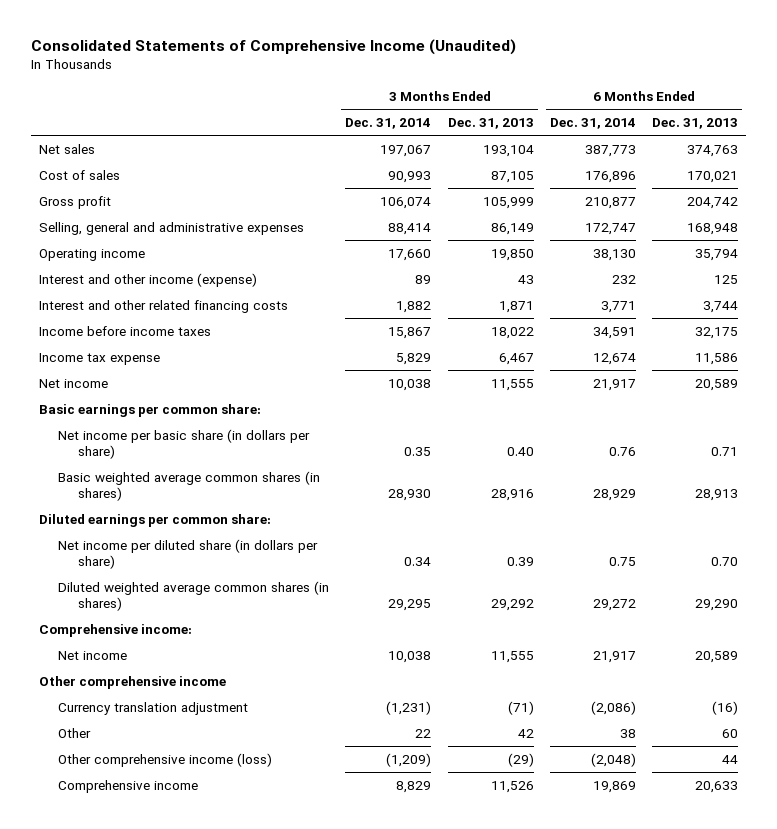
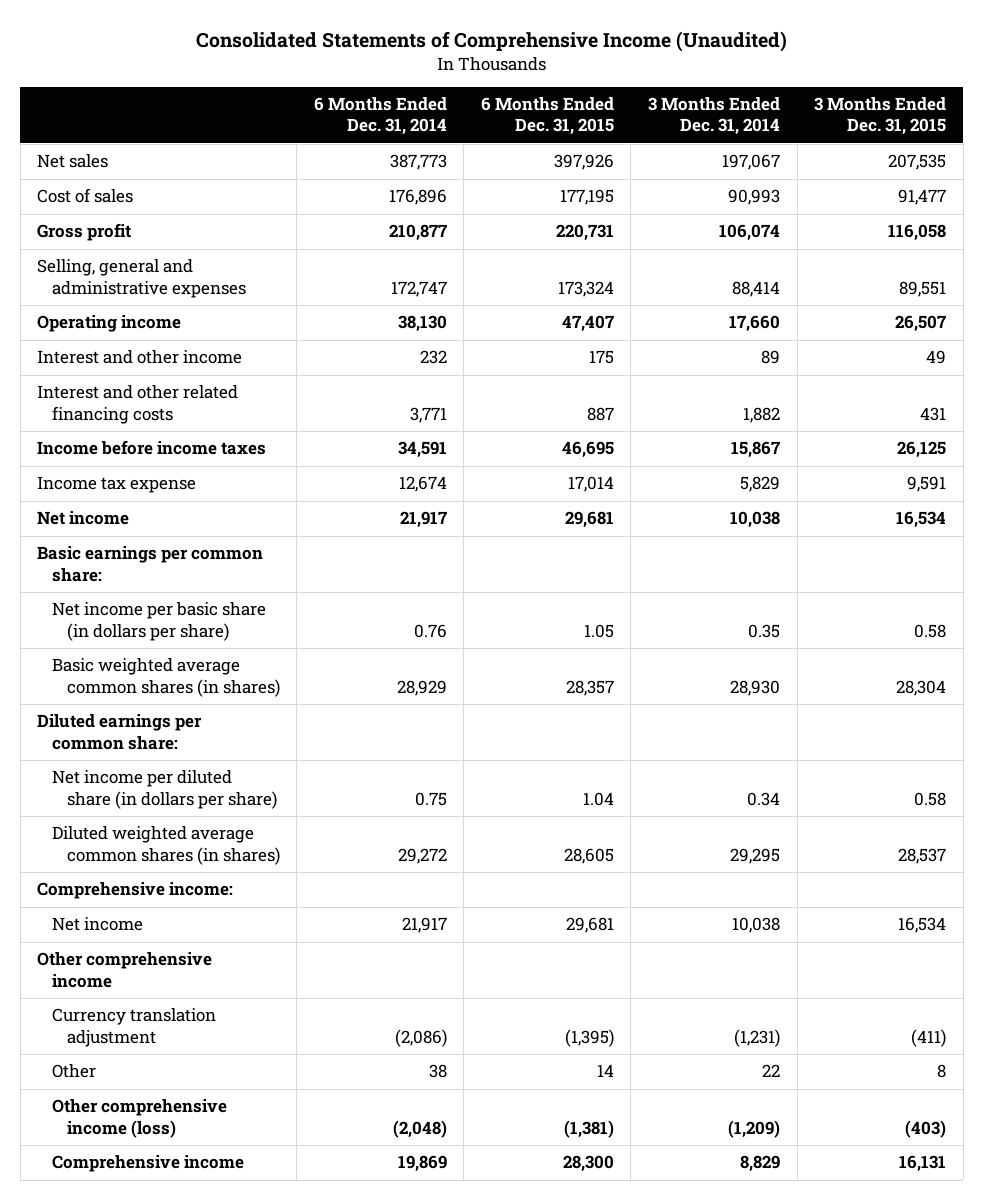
- | 3 Months Ended Dec. 31, 2014 | 3 Months Ended Dec. 31, 2013 | 6 Months Ended Dec. 31, 2014 | 6 Months Ended Dec. 31, 2013
+ | 6 Months Ended Dec. 31, 2014 | 6 Months Ended Dec. 31, 2015 | 3 Months Ended Dec. 31, 2014 | 3 Months Ended Dec. 31, 2015
- Interest and other income (expense) | 89 | 43 | 232 | 125
+ Interest and other income | 232 | 175 | 89 | 49

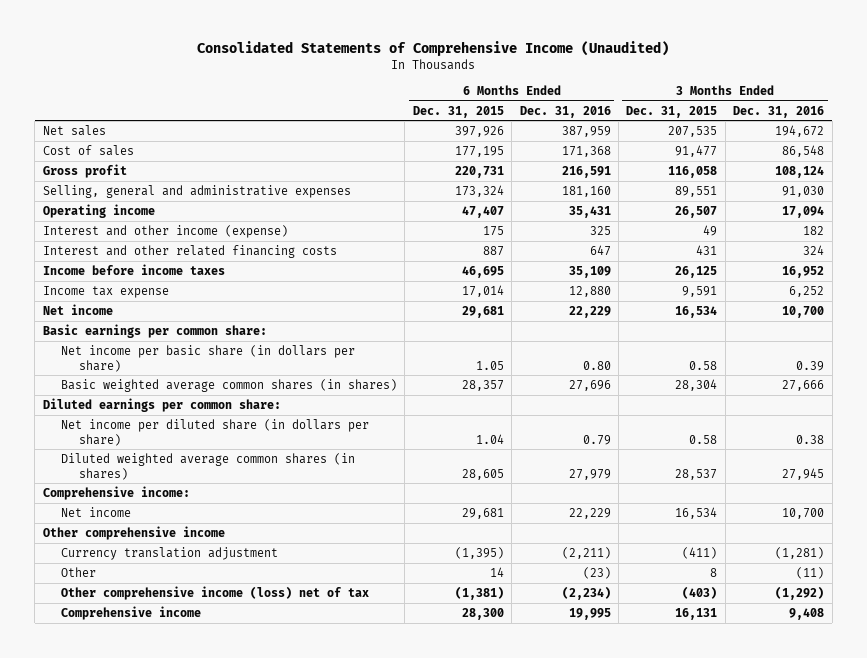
- | 6 Months Ended Dec. 31, 2014 | 6 Months Ended Dec. 31, 2015 | 3 Months Ended Dec. 31, 2014 | 3 Months Ended Dec. 31, 2015
+ | 6 Months Ended Dec. 31, 2015 | 6 Months Ended Dec. 31, 2016 | 3 Months Ended Dec. 31, 2015 | 3 Months Ended Dec. 31, 2016
- Interest and other income | 232 | 175 | 89 | 49
+ Interest and other income (expense) | 175 | 325 | 49 | 182
- Other comprehensive income (loss) | (2,048) | (1,381) | (1,209) | (403)
+ Other comprehensive income (loss) net of tax | (1,381) | (2,234) | (403) | (1,292)

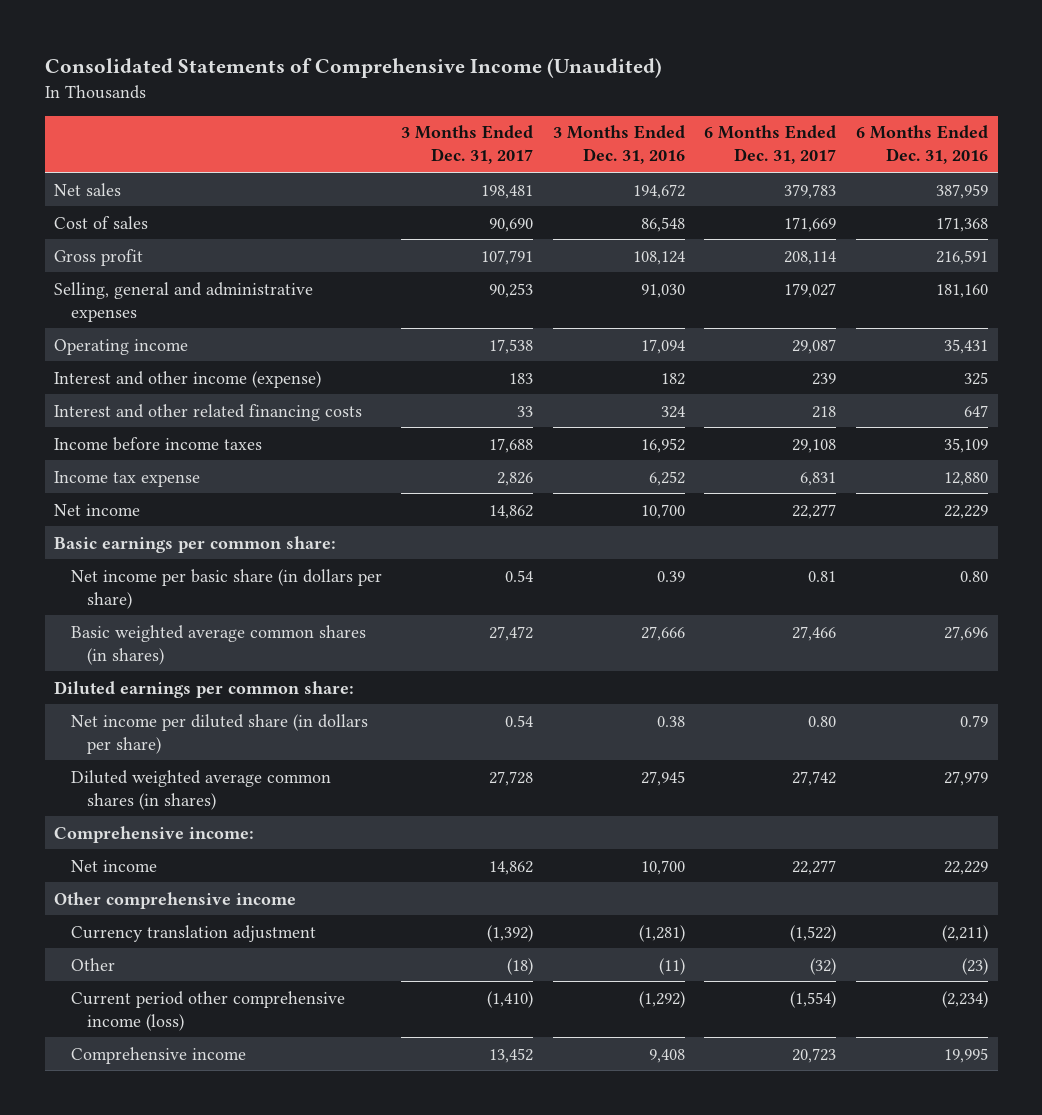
- | 6 Months Ended Dec. 31, 2015 | 6 Months Ended Dec. 31, 2016 | 3 Months Ended Dec. 31, 2015 | 3 Months Ended Dec. 31, 2016
+ | 3 Months Ended Dec. 31, 2017 | 3 Months Ended Dec. 31, 2016 | 6 Months Ended Dec. 31, 2017 | 6 Months Ended Dec. 31, 2016
- Other comprehensive income (loss) net of tax | (1,381) | (2,234) | (403) | (1,292)
+ Current period other comprehensive income (loss) | (1,410) | (1,292) | (1,554) | (2,234)

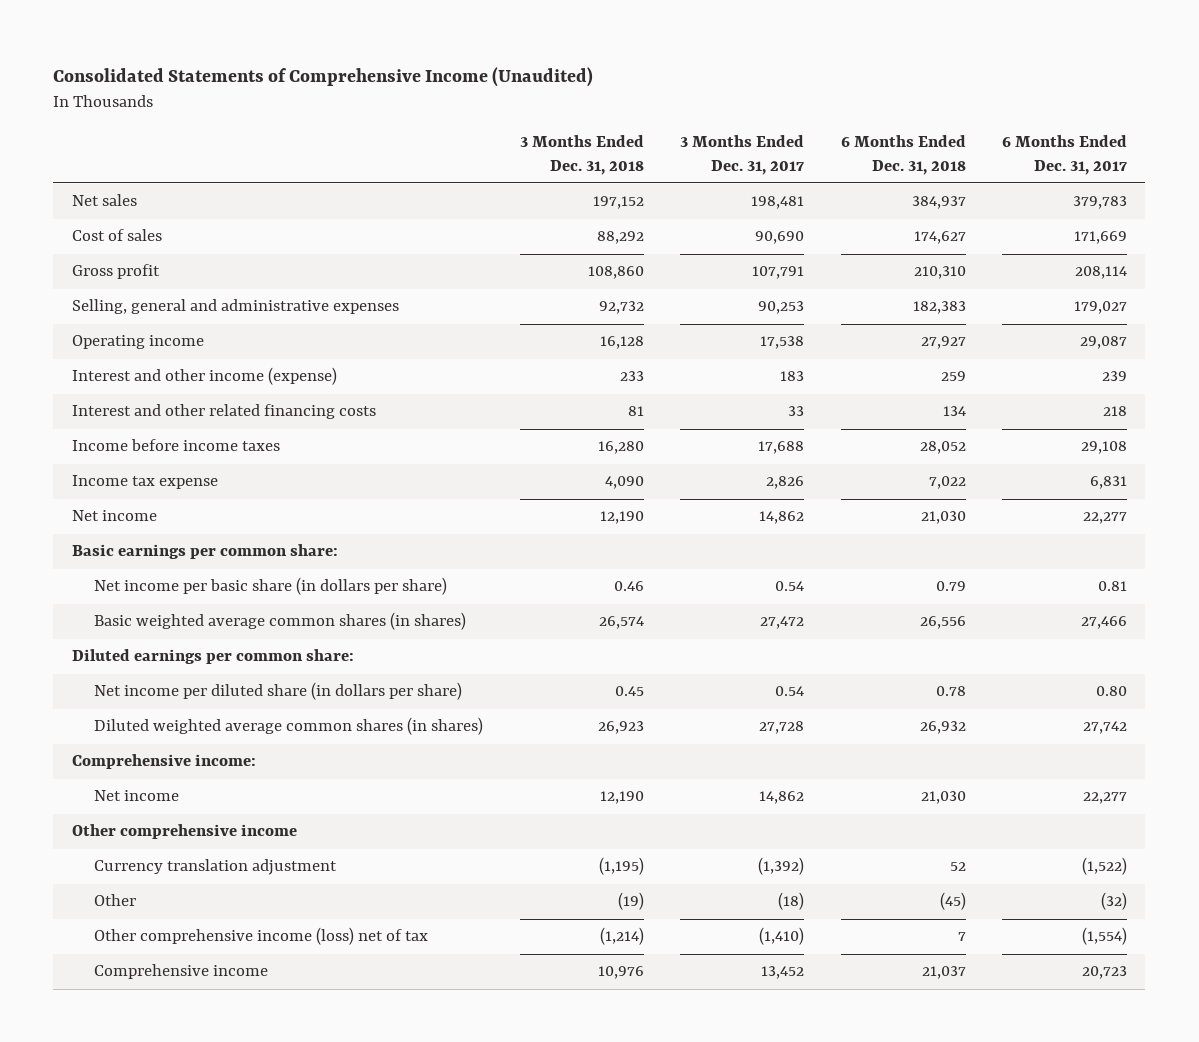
- | 3 Months Ended Dec. 31, 2017 | 3 Months Ended Dec. 31, 2016 | 6 Months Ended Dec. 31, 2017 | 6 Months Ended Dec. 31, 2016
+ | 3 Months Ended Dec. 31, 2018 | 3 Months Ended Dec. 31, 2017 | 6 Months Ended Dec. 31, 2018 | 6 Months Ended Dec. 31, 2017
- Current period other comprehensive income (loss) | (1,410) | (1,292) | (1,554) | (2,234)
+ Other comprehensive income (loss) net of tax | (1,214) | (1,410) | 7 | (1,554)

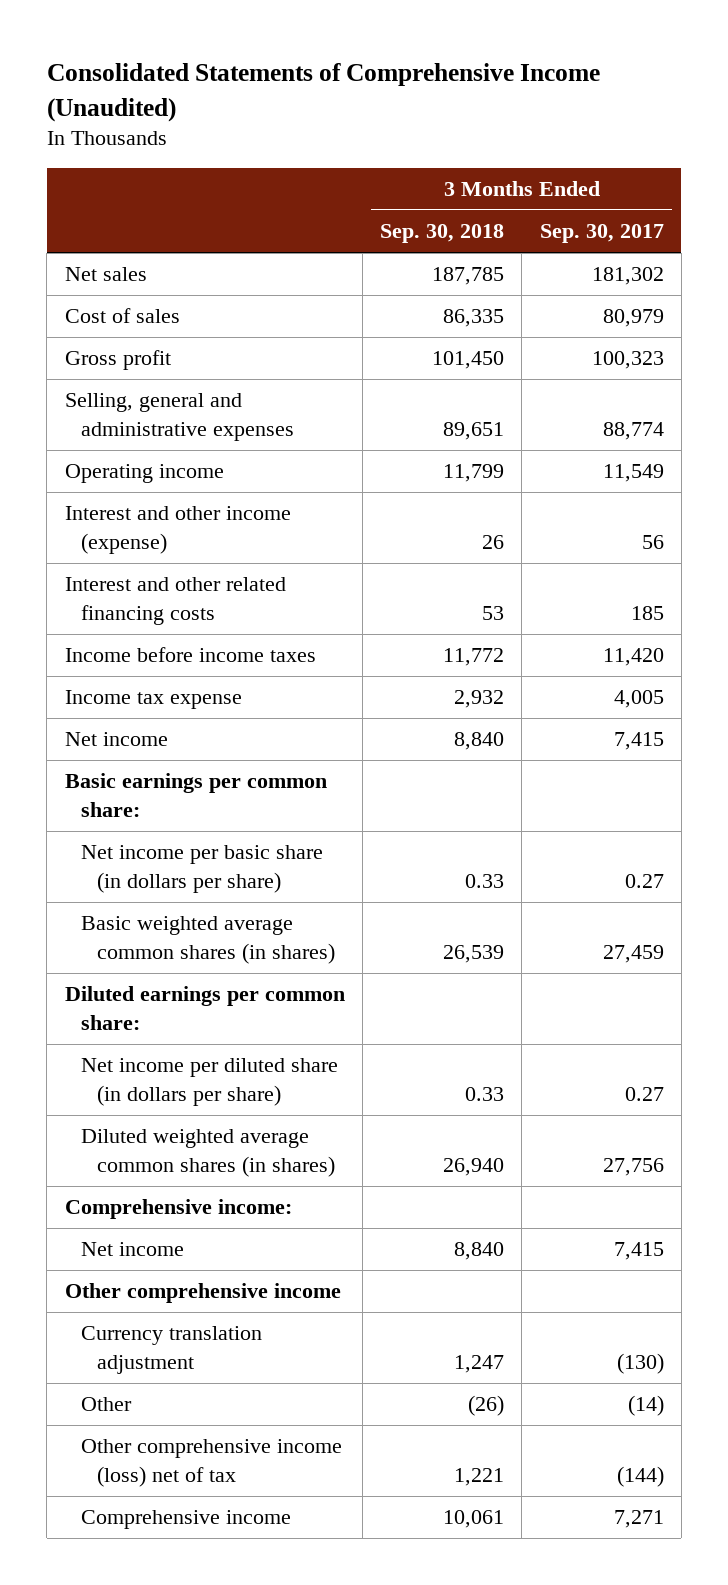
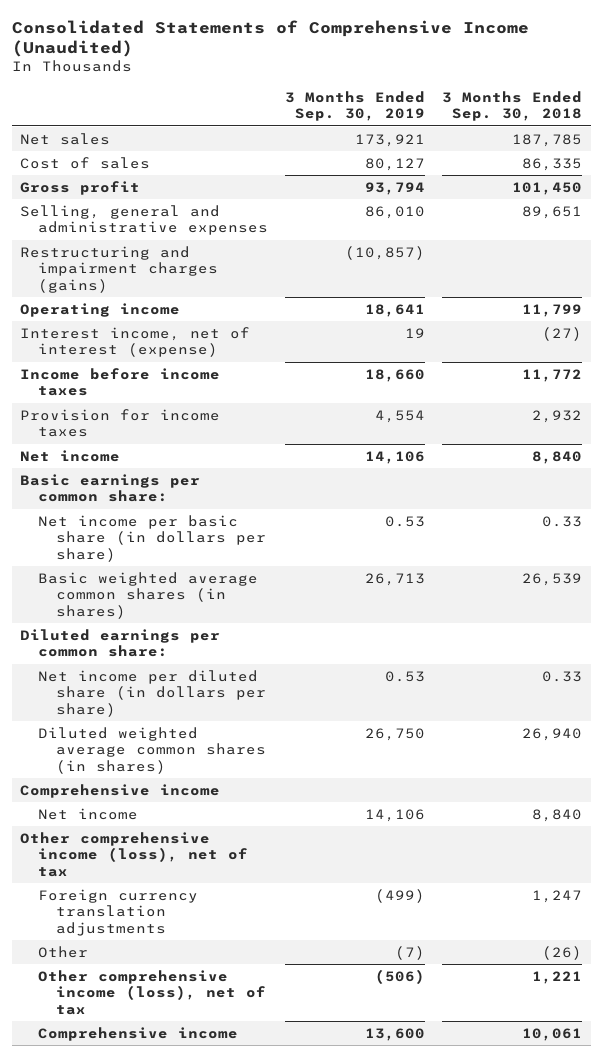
- | 3 Months Ended Sep. 30, 2018 | 3 Months Ended Sep. 30, 2017
+ | 3 Months Ended Sep. 30, 2019 | 3 Months Ended Sep. 30, 2018
+ Restructuring and impairment charges (gains) | (10,857) |
- Interest and other income (expense) | 26 | 56
- Interest and other related financing costs | 53 | 185
+ Interest income, net of interest (expense) | 19 | (27)
- Income tax expense | 2,932 | 4,005
+ Provision for income taxes | 4,554 | 2,932
- Comprehensive income:
+ Comprehensive income
- Other comprehensive income
- Currency translation adjustment | 1,247 | (130)
+ Other comprehensive income (loss), net of tax
+ Foreign currency translation adjustments | (499) | 1,247
- Other comprehensive income (loss) net of tax | 1,221 | (144)
+ Other comprehensive income (loss), net of tax | (506) | 1,221

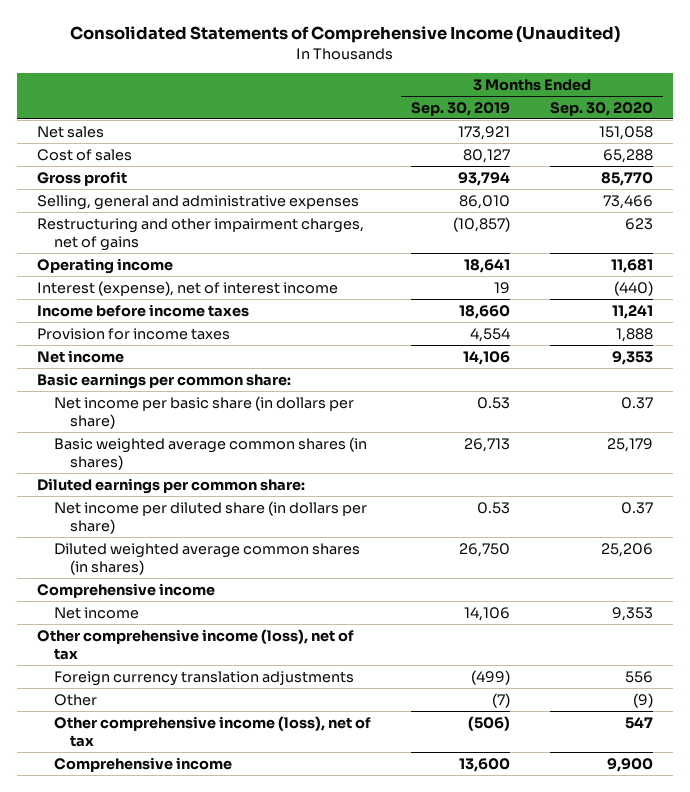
- | 3 Months Ended Sep. 30, 2019 | 3 Months Ended Sep. 30, 2018
+ | 3 Months Ended Sep. 30, 2019 | 3 Months Ended Sep. 30, 2020
- Restructuring and impairment charges (gains) | (10,857) |
+ Restructuring and other impairment charges, net of gains | (10,857) | 623
- Interest income, net of interest (expense) | 19 | (27)
+ Interest (expense), net of interest income | 19 | (440)

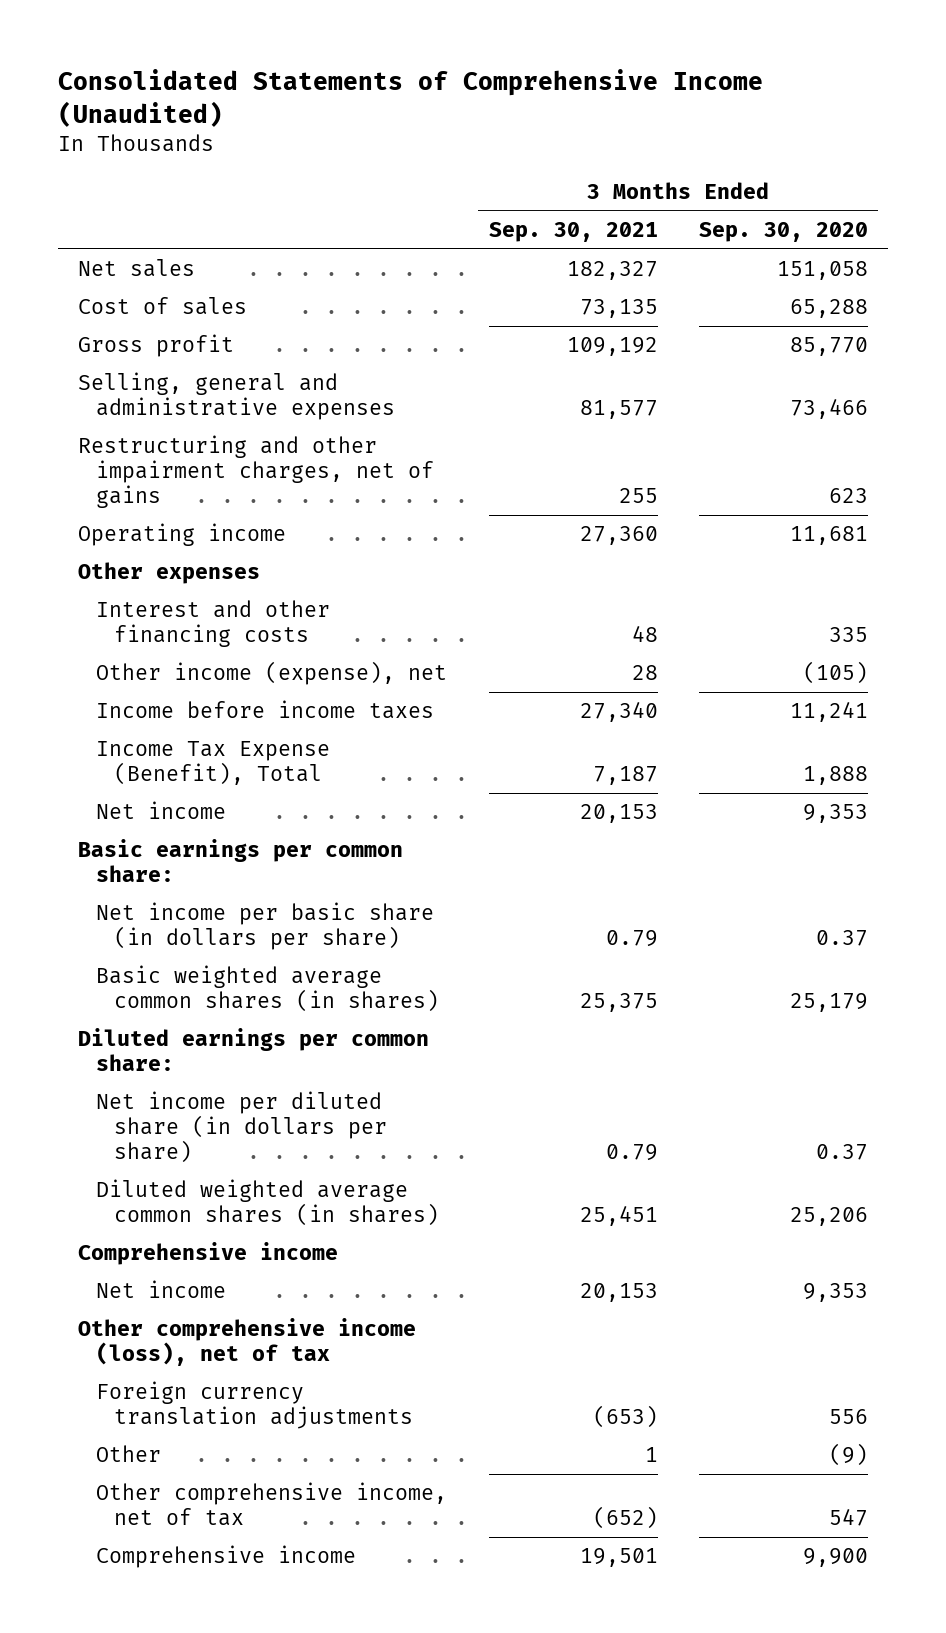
- | 3 Months Ended Sep. 30, 2019 | 3 Months Ended Sep. 30, 2020
+ | 3 Months Ended Sep. 30, 2021 | 3 Months Ended Sep. 30, 2020
- Interest (expense), net of interest income | 19 | (440)
+ Other expenses
+ Interest and other financing costs | 48 | 335
+ Other income (expense), net | 28 | (105)
- Provision for income taxes | 4,554 | 1,888
+ Income Tax Expense (Benefit), Total | 7,187 | 1,888
- Other comprehensive income (loss), net of tax | (506) | 547
+ Other comprehensive income, net of tax | (652) | 547

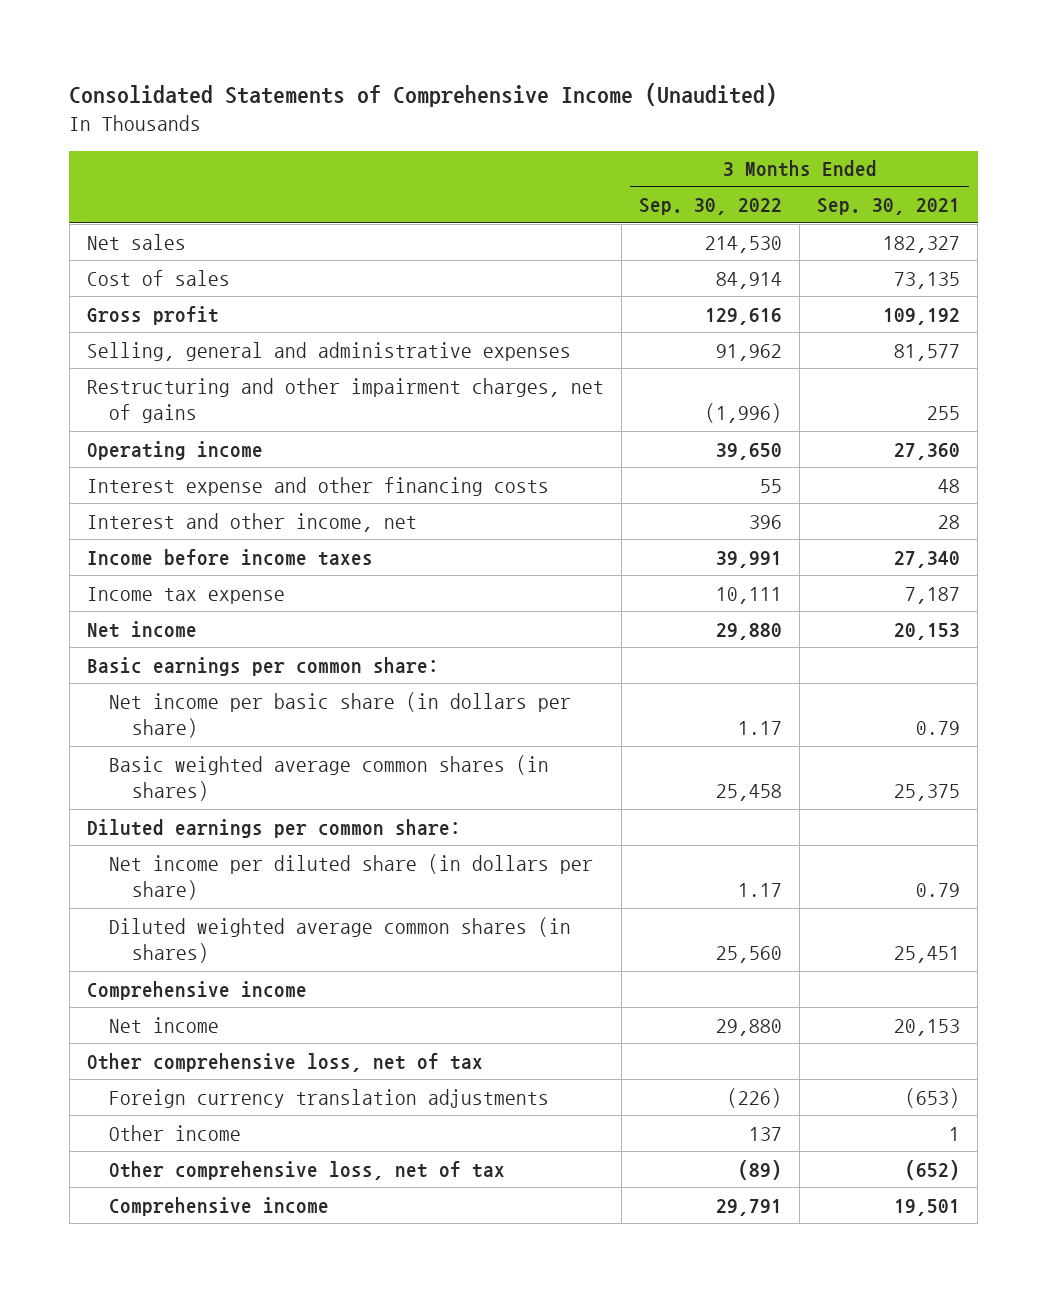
- | 3 Months Ended Sep. 30, 2021 | 3 Months Ended Sep. 30, 2020
+ | 3 Months Ended Sep. 30, 2022 | 3 Months Ended Sep. 30, 2021
- Other expenses
- Interest and other financing costs | 48 | 335
- Other income (expense), net | 28 | (105)
+ Interest expense and other financing costs | 55 | 48
+ Interest and other income, net | 396 | 28
- Income Tax Expense (Benefit), Total | 7,187 | 1,888
+ Income tax expense | 10,111 | 7,187
- Other comprehensive income (loss), net of tax
+ Other comprehensive loss, net of tax
- Other | 1 | (9)
- Other comprehensive income, net of tax | (652) | 547
+ Other income | 137 | 1
+ Other comprehensive loss, net of tax | (89) | (652)

